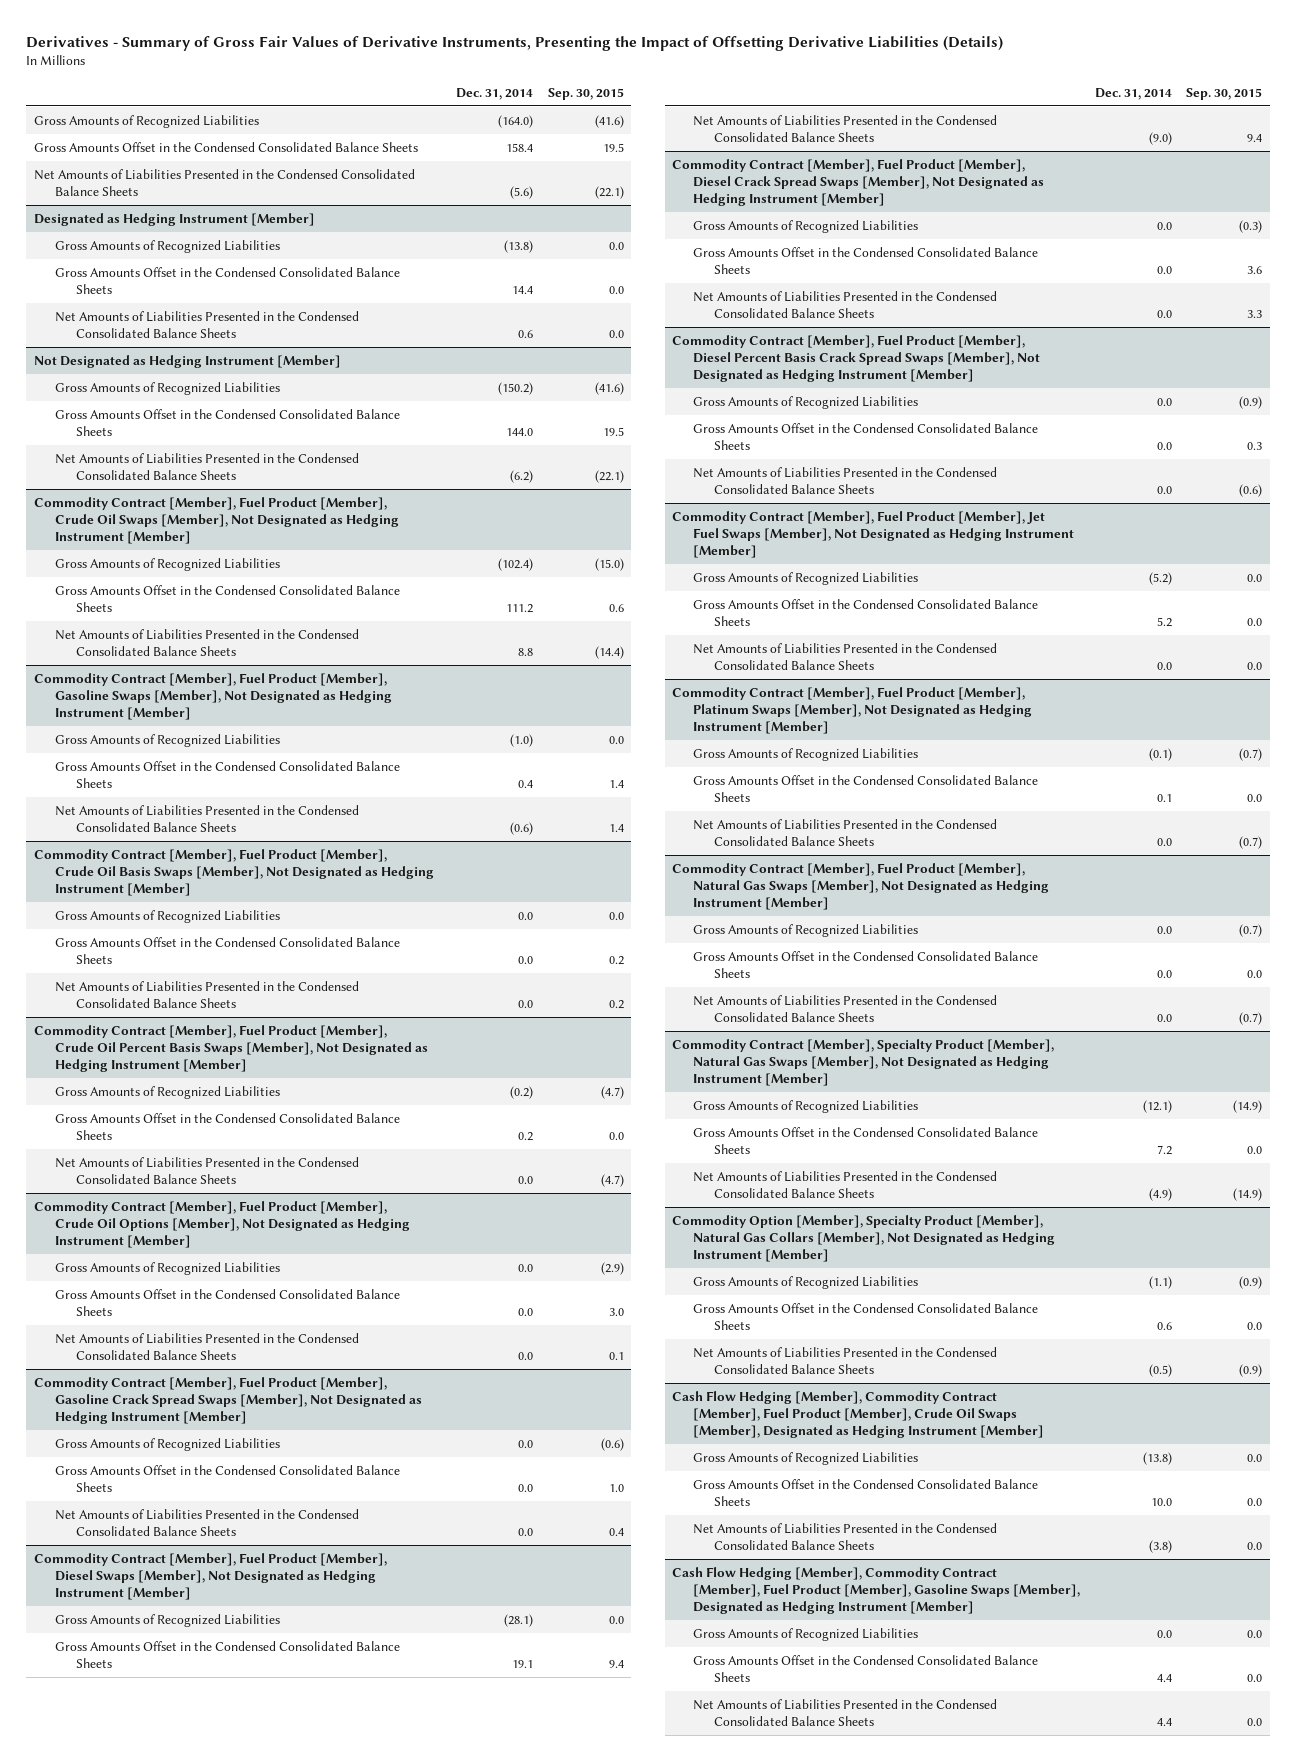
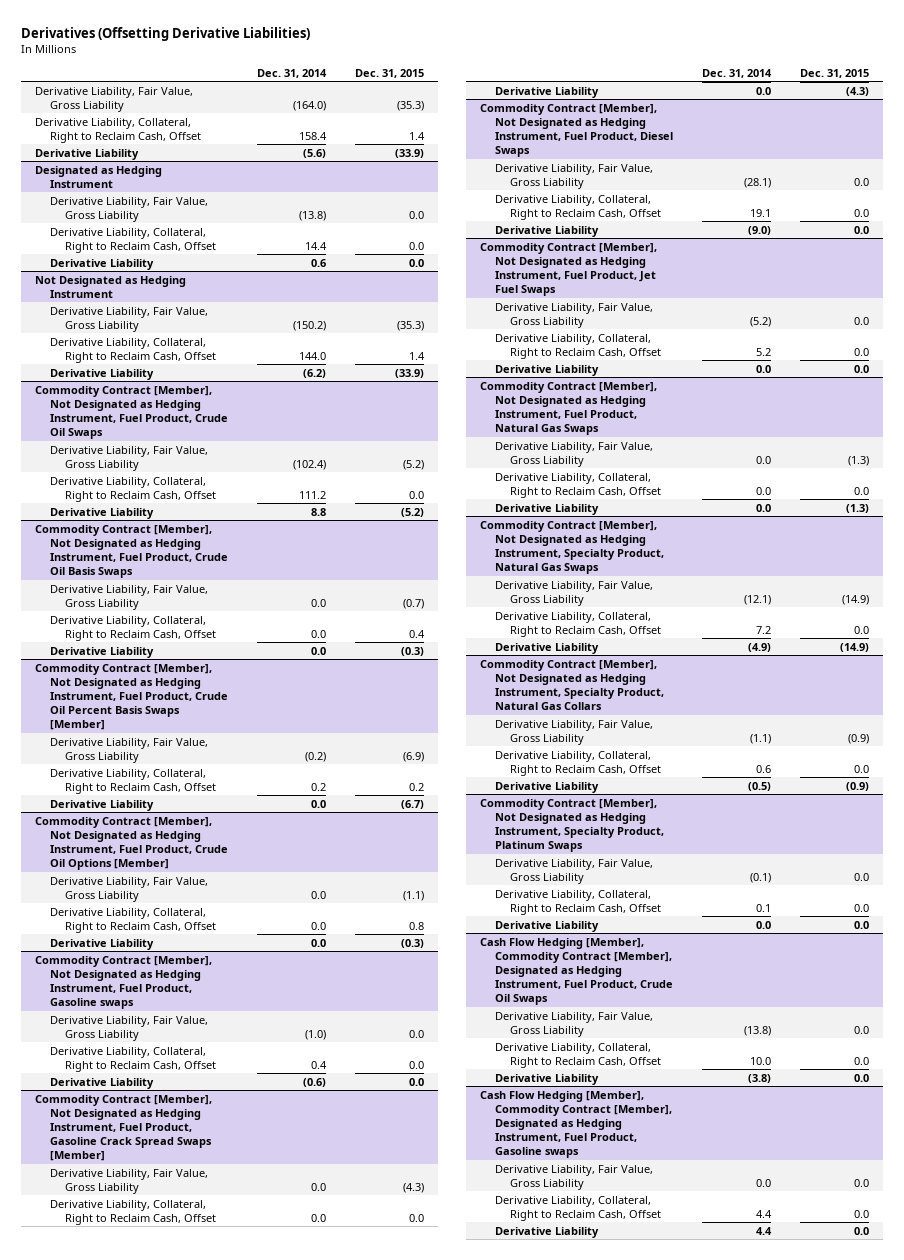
- Derivatives - Summary of Gross Fair Values of Derivative Instruments, Presenting the Impact of Offsetting Derivative Liabilities (Details)
+ Derivatives (Offsetting Derivative Liabilities)
- | Dec. 31, 2014 | Sep. 30, 2015
+ | Dec. 31, 2014 | Dec. 31, 2015
- Gross Amounts of Recognized Liabilities | (164.0) | (41.6)
- Gross Amounts Offset in the Condensed Consolidated Balance Sheets | 158.4 | 19.5
- Net Amounts of Liabilities Presented in the Condensed Consolidated Balance Sheets | (5.6) | (22.1)
- Designated as Hedging Instrument [Member]
- Gross Amounts of Recognized Liabilities | (13.8) | 0.0
- Gross Amounts Offset in the Condensed Consolidated Balance Sheets | 14.4 | 0.0
- Net Amounts of Liabilities Presented in the Condensed Consolidated Balance Sheets | 0.6 | 0.0
- Not Designated as Hedging Instrument [Member]
- Gross Amounts of Recognized Liabilities | (150.2) | (41.6)
- Gross Amounts Offset in the Condensed Consolidated Balance Sheets | 144.0 | 19.5
- Net Amounts of Liabilities Presented in the Condensed Consolidated Balance Sheets | (6.2) | (22.1)
- Commodity Contract [Member], Fuel Product [Member], Crude Oil Swaps [Member], Not Designated as Hedging Instrument [Member]
- Gross Amounts of Recognized Liabilities | (102.4) | (15.0)
- Gross Amounts Offset in the Condensed Consolidated Balance Sheets | 111.2 | 0.6
- Net Amounts of Liabilities Presented in the Condensed Consolidated Balance Sheets | 8.8 | (14.4)
- Commodity Contract [Member], Fuel Product [Member], Gasoline Swaps [Member], Not Designated as Hedging Instrument [Member]
- Gross Amounts of Recognized Liabilities | (1.0) | 0.0
- Gross Amounts Offset in the Condensed Consolidated Balance Sheets | 0.4 | 1.4
- Net Amounts of Liabilities Presented in the Condensed Consolidated Balance Sheets | (0.6) | 1.4
- Commodity Contract [Member], Fuel Product [Member], Crude Oil Basis Swaps [Member], Not Designated as Hedging Instrument [Member]
- Gross Amounts of Recognized Liabilities | 0.0 | 0.0
- Gross Amounts Offset in the Condensed Consolidated Balance Sheets | 0.0 | 0.2
- Net Amounts of Liabilities Presented in the Condensed Consolidated Balance Sheets | 0.0 | 0.2
- Commodity Contract [Member], Fuel Product [Member], Crude Oil Percent Basis Swaps [Member], Not Designated as Hedging Instrument [Member]
- Gross Amounts of Recognized Liabilities | (0.2) | (4.7)
- Gross Amounts Offset in the Condensed Consolidated Balance Sheets | 0.2 | 0.0
- Net Amounts of Liabilities Presented in the Condensed Consolidated Balance Sheets | 0.0 | (4.7)
- Commodity Contract [Member], Fuel Product [Member], Crude Oil Options [Member], Not Designated as Hedging Instrument [Member]
- Gross Amounts of Recognized Liabilities | 0.0 | (2.9)
- Gross Amounts Offset in the Condensed Consolidated Balance Sheets | 0.0 | 3.0
- Net Amounts of Liabilities Presented in the Condensed Consolidated Balance Sheets | 0.0 | 0.1
- Commodity Contract [Member], Fuel Product [Member], Gasoline Crack Spread Swaps [Member], Not Designated as Hedging Instrument [Member]
- Gross Amounts of Recognized Liabilities | 0.0 | (0.6)
- Gross Amounts Offset in the Condensed Consolidated Balance Sheets | 0.0 | 1.0
- Net Amounts of Liabilities Presented in the Condensed Consolidated Balance Sheets | 0.0 | 0.4
- Commodity Contract [Member], Fuel Product [Member], Diesel Swaps [Member], Not Designated as Hedging Instrument [Member]
- Gross Amounts of Recognized Liabilities | (28.1) | 0.0
- Gross Amounts Offset in the Condensed Consolidated Balance Sheets | 19.1 | 9.4
- Net Amounts of Liabilities Presented in the Condensed Consolidated Balance Sheets | (9.0) | 9.4
- Commodity Contract [Member], Fuel Product [Member], Diesel Crack Spread Swaps [Member], Not Designated as Hedging Instrument [Member]
- Gross Amounts of Recognized Liabilities | 0.0 | (0.3)
- Gross Amounts Offset in the Condensed Consolidated Balance Sheets | 0.0 | 3.6
- Net Amounts of Liabilities Presented in the Condensed Consolidated Balance Sheets | 0.0 | 3.3
- Commodity Contract [Member], Fuel Product [Member], Diesel Percent Basis Crack Spread Swaps [Member], Not Designated as Hedging Instrument [Member]
- Gross Amounts of Recognized Liabilities | 0.0 | (0.9)
- Gross Amounts Offset in the Condensed Consolidated Balance Sheets | 0.0 | 0.3
- Net Amounts of Liabilities Presented in the Condensed Consolidated Balance Sheets | 0.0 | (0.6)
- Commodity Contract [Member], Fuel Product [Member], Jet Fuel Swaps [Member], Not Designated as Hedging Instrument [Member]
- Gross Amounts of Recognized Liabilities | (5.2) | 0.0
- Gross Amounts Offset in the Condensed Consolidated Balance Sheets | 5.2 | 0.0
- Net Amounts of Liabilities Presented in the Condensed Consolidated Balance Sheets | 0.0 | 0.0
- Commodity Contract [Member], Fuel Product [Member], Platinum Swaps [Member], Not Designated as Hedging Instrument [Member]
- Gross Amounts of Recognized Liabilities | (0.1) | (0.7)
- Gross Amounts Offset in the Condensed Consolidated Balance Sheets | 0.1 | 0.0
- Net Amounts of Liabilities Presented in the Condensed Consolidated Balance Sheets | 0.0 | (0.7)
- Commodity Contract [Member], Fuel Product [Member], Natural Gas Swaps [Member], Not Designated as Hedging Instrument [Member]
- Gross Amounts of Recognized Liabilities | 0.0 | (0.7)
- Gross Amounts Offset in the Condensed Consolidated Balance Sheets | 0.0 | 0.0
- Net Amounts of Liabilities Presented in the Condensed Consolidated Balance Sheets | 0.0 | (0.7)
- Commodity Contract [Member], Specialty Product [Member], Natural Gas Swaps [Member], Not Designated as Hedging Instrument [Member]
- Gross Amounts of Recognized Liabilities | (12.1) | (14.9)
- Gross Amounts Offset in the Condensed Consolidated Balance Sheets | 7.2 | 0.0
- Net Amounts of Liabilities Presented in the Condensed Consolidated Balance Sheets | (4.9) | (14.9)
- Commodity Option [Member], Specialty Product [Member], Natural Gas Collars [Member], Not Designated as Hedging Instrument [Member]
- Gross Amounts of Recognized Liabilities | (1.1) | (0.9)
- Gross Amounts Offset in the Condensed Consolidated Balance Sheets | 0.6 | 0.0
- Net Amounts of Liabilities Presented in the Condensed Consolidated Balance Sheets | (0.5) | (0.9)
- Cash Flow Hedging [Member], Commodity Contract [Member], Fuel Product [Member], Crude Oil Swaps [Member], Designated as Hedging Instrument [Member]
- Gross Amounts of Recognized Liabilities | (13.8) | 0.0
- Gross Amounts Offset in the Condensed Consolidated Balance Sheets | 10.0 | 0.0
- Net Amounts of Liabilities Presented in the Condensed Consolidated Balance Sheets | (3.8) | 0.0
- Cash Flow Hedging [Member], Commodity Contract [Member], Fuel Product [Member], Gasoline Swaps [Member], Designated as Hedging Instrument [Member]
- Gross Amounts of Recognized Liabilities | 0.0 | 0.0
- Gross Amounts Offset in the Condensed Consolidated Balance Sheets | 4.4 | 0.0
- Net Amounts of Liabilities Presented in the Condensed Consolidated Balance Sheets | 4.4 | 0.0
+ Derivative Liability, Fair Value, Gross Liability | (164.0) | (35.3)
+ Derivative Liability, Collateral, Right to Reclaim Cash, Offset | 158.4 | 1.4
+ Derivative Liability | (5.6) | (33.9)
+ Designated as Hedging Instrument
+ Derivative Liability, Fair Value, Gross Liability | (13.8) | 0.0
+ Derivative Liability, Collateral, Right to Reclaim Cash, Offset | 14.4 | 0.0
+ Derivative Liability | 0.6 | 0.0
+ Not Designated as Hedging Instrument
+ Derivative Liability, Fair Value, Gross Liability | (150.2) | (35.3)
+ Derivative Liability, Collateral, Right to Reclaim Cash, Offset | 144.0 | 1.4
+ Derivative Liability | (6.2) | (33.9)
+ Commodity Contract [Member], Not Designated as Hedging Instrument, Fuel Product, Crude Oil Swaps
+ Derivative Liability, Fair Value, Gross Liability | (102.4) | (5.2)
+ Derivative Liability, Collateral, Right to Reclaim Cash, Offset | 111.2 | 0.0
+ Derivative Liability | 8.8 | (5.2)
+ Commodity Contract [Member], Not Designated as Hedging Instrument, Fuel Product, Crude Oil Basis Swaps
+ Derivative Liability, Fair Value, Gross Liability | 0.0 | (0.7)
+ Derivative Liability, Collateral, Right to Reclaim Cash, Offset | 0.0 | 0.4
+ Derivative Liability | 0.0 | (0.3)
+ Commodity Contract [Member], Not Designated as Hedging Instrument, Fuel Product, Crude Oil Percent Basis Swaps [Member]
+ Derivative Liability, Fair Value, Gross Liability | (0.2) | (6.9)
+ Derivative Liability, Collateral, Right to Reclaim Cash, Offset | 0.2 | 0.2
+ Derivative Liability | 0.0 | (6.7)
+ Commodity Contract [Member], Not Designated as Hedging Instrument, Fuel Product, Crude Oil Options [Member]
+ Derivative Liability, Fair Value, Gross Liability | 0.0 | (1.1)
+ Derivative Liability, Collateral, Right to Reclaim Cash, Offset | 0.0 | 0.8
+ Derivative Liability | 0.0 | (0.3)
+ Commodity Contract [Member], Not Designated as Hedging Instrument, Fuel Product, Gasoline swaps
+ Derivative Liability, Fair Value, Gross Liability | (1.0) | 0.0
+ Derivative Liability, Collateral, Right to Reclaim Cash, Offset | 0.4 | 0.0
+ Derivative Liability | (0.6) | 0.0
+ Commodity Contract [Member], Not Designated as Hedging Instrument, Fuel Product, Gasoline Crack Spread Swaps [Member]
+ Derivative Liability, Fair Value, Gross Liability | 0.0 | (4.3)
+ Derivative Liability, Collateral, Right to Reclaim Cash, Offset | 0.0 | 0.0
+ Derivative Liability | 0.0 | (4.3)
+ Commodity Contract [Member], Not Designated as Hedging Instrument, Fuel Product, Diesel Swaps
+ Derivative Liability, Fair Value, Gross Liability | (28.1) | 0.0
+ Derivative Liability, Collateral, Right to Reclaim Cash, Offset | 19.1 | 0.0
+ Derivative Liability | (9.0) | 0.0
+ Commodity Contract [Member], Not Designated as Hedging Instrument, Fuel Product, Jet Fuel Swaps
+ Derivative Liability, Fair Value, Gross Liability | (5.2) | 0.0
+ Derivative Liability, Collateral, Right to Reclaim Cash, Offset | 5.2 | 0.0
+ Derivative Liability | 0.0 | 0.0
+ Commodity Contract [Member], Not Designated as Hedging Instrument, Fuel Product, Natural Gas Swaps
+ Derivative Liability, Fair Value, Gross Liability | 0.0 | (1.3)
+ Derivative Liability, Collateral, Right to Reclaim Cash, Offset | 0.0 | 0.0
+ Derivative Liability | 0.0 | (1.3)
+ Commodity Contract [Member], Not Designated as Hedging Instrument, Specialty Product, Natural Gas Swaps
+ Derivative Liability, Fair Value, Gross Liability | (12.1) | (14.9)
+ Derivative Liability, Collateral, Right to Reclaim Cash, Offset | 7.2 | 0.0
+ Derivative Liability | (4.9) | (14.9)
+ Commodity Contract [Member], Not Designated as Hedging Instrument, Specialty Product, Natural Gas Collars
+ Derivative Liability, Fair Value, Gross Liability | (1.1) | (0.9)
+ Derivative Liability, Collateral, Right to Reclaim Cash, Offset | 0.6 | 0.0
+ Derivative Liability | (0.5) | (0.9)
+ Commodity Contract [Member], Not Designated as Hedging Instrument, Specialty Product, Platinum Swaps
+ Derivative Liability, Fair Value, Gross Liability | (0.1) | 0.0
+ Derivative Liability, Collateral, Right to Reclaim Cash, Offset | 0.1 | 0.0
+ Derivative Liability | 0.0 | 0.0
+ Cash Flow Hedging [Member], Commodity Contract [Member], Designated as Hedging Instrument, Fuel Product, Crude Oil Swaps
+ Derivative Liability, Fair Value, Gross Liability | (13.8) | 0.0
+ Derivative Liability, Collateral, Right to Reclaim Cash, Offset | 10.0 | 0.0
+ Derivative Liability | (3.8) | 0.0
+ Cash Flow Hedging [Member], Commodity Contract [Member], Designated as Hedging Instrument, Fuel Product, Gasoline swaps
+ Derivative Liability, Fair Value, Gross Liability | 0.0 | 0.0
+ Derivative Liability, Collateral, Right to Reclaim Cash, Offset | 4.4 | 0.0
+ Derivative Liability | 4.4 | 0.0

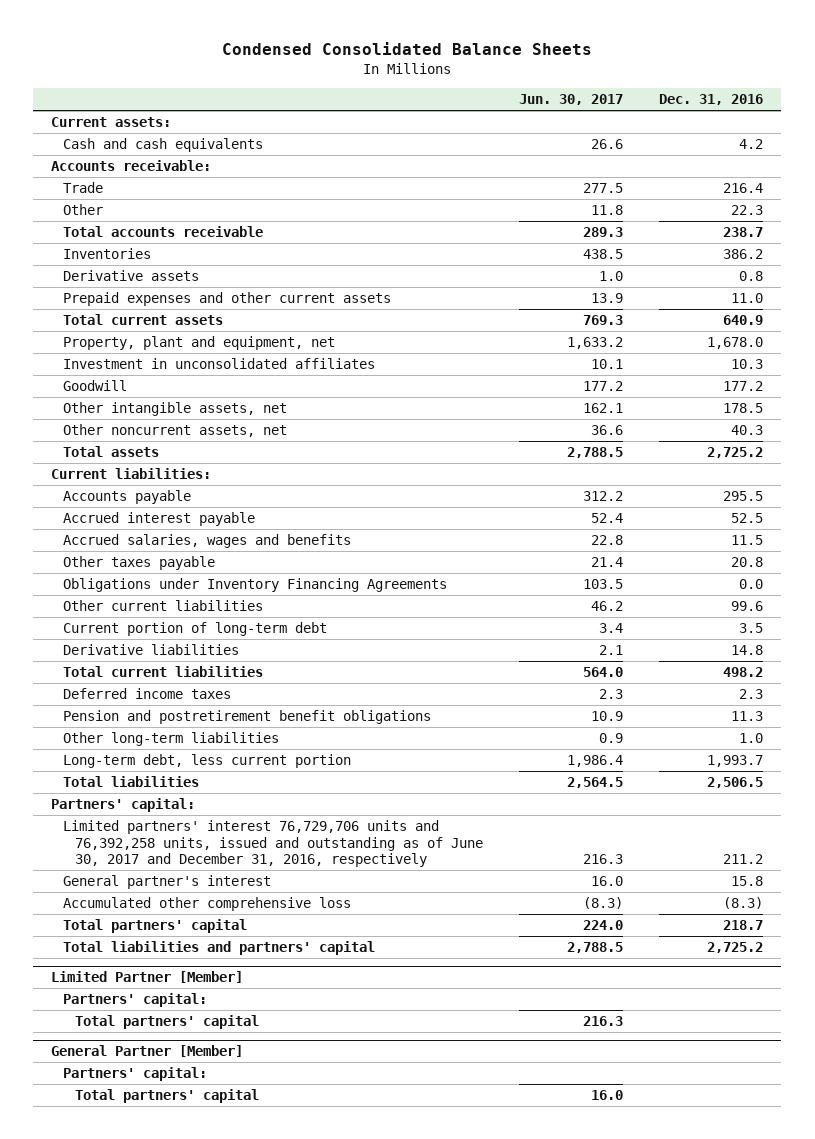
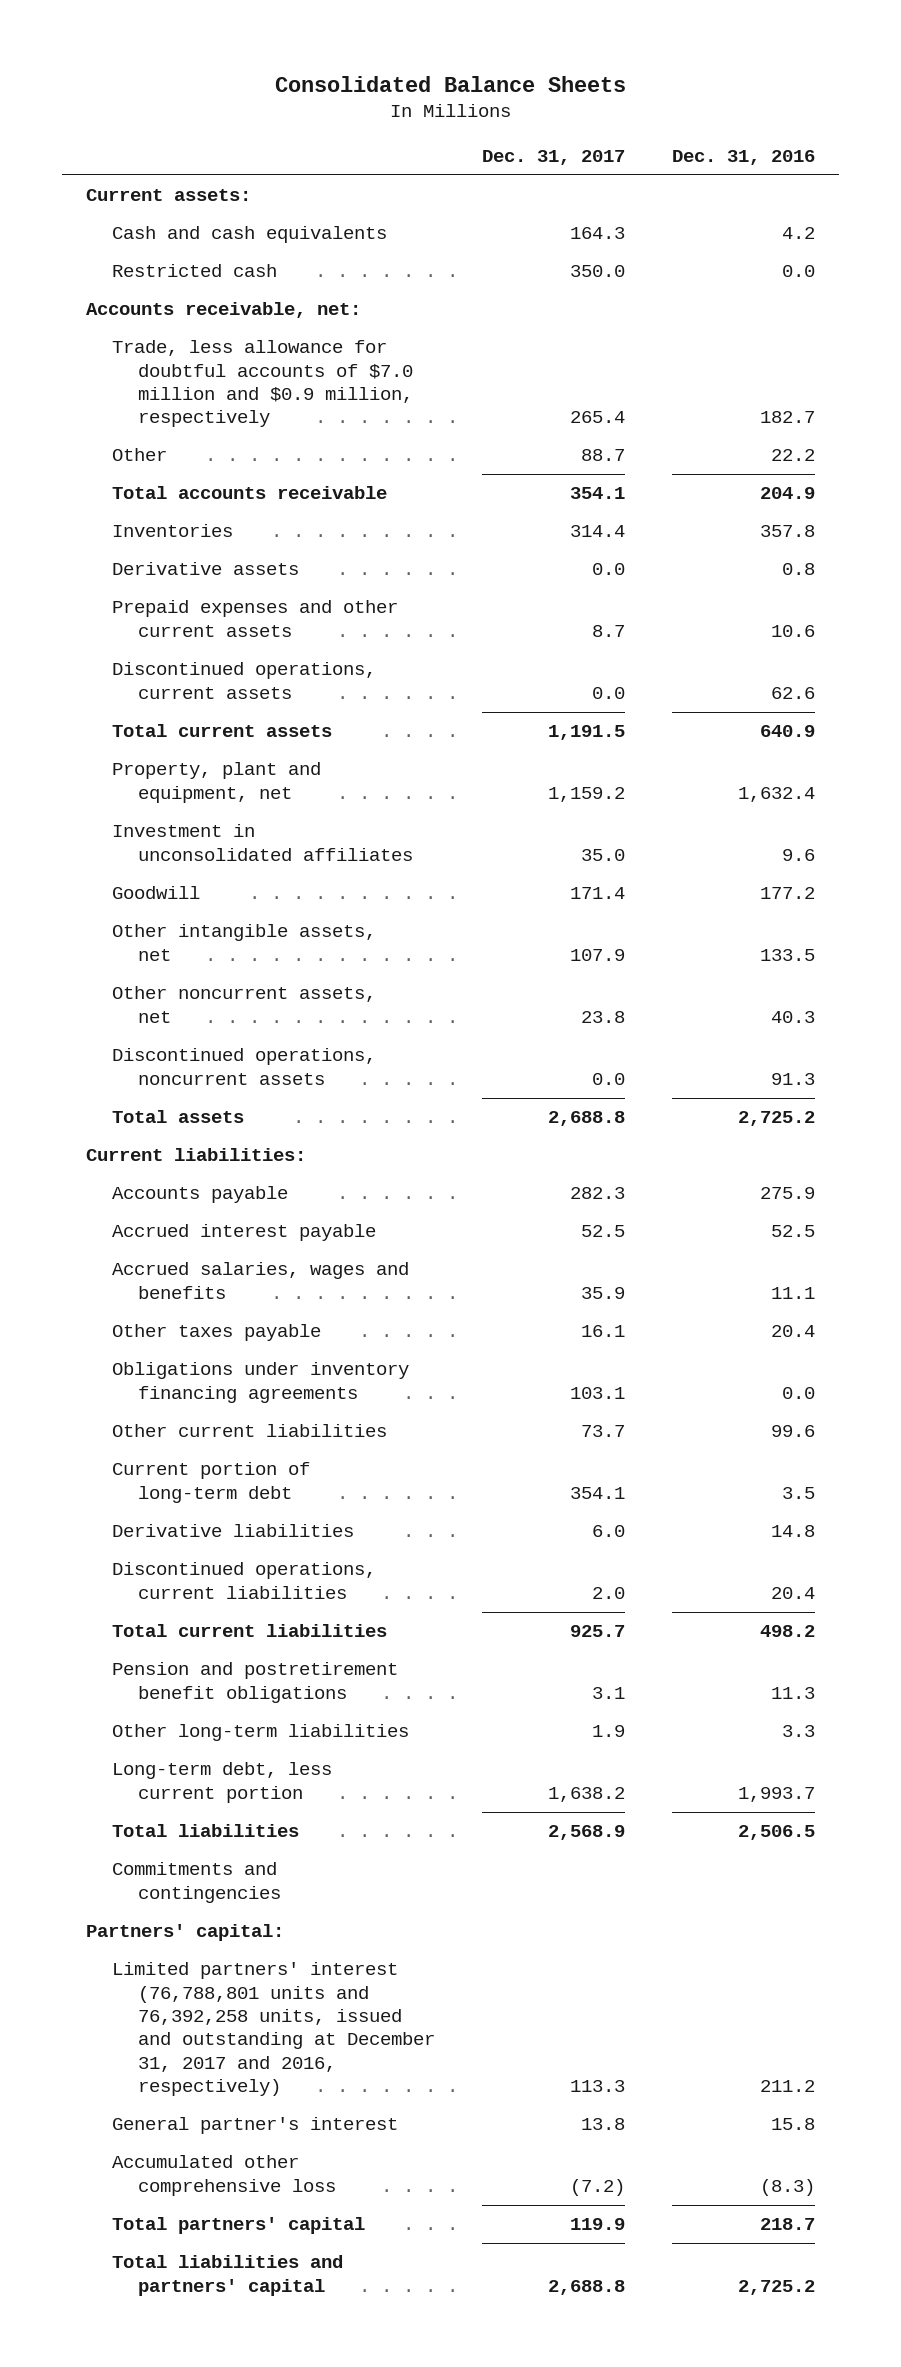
- Condensed Consolidated Balance Sheets
+ Consolidated Balance Sheets
- | Jun. 30, 2017 | Dec. 31, 2016
+ | Dec. 31, 2017 | Dec. 31, 2016
- Accounts receivable:
- Trade | 277.5 | 216.4
- Other | 11.8 | 22.3
- Total accounts receivable | 289.3 | 238.7
- Inventories | 438.5 | 386.2
+ Restricted cash | 350.0 | 0.0
+ Accounts receivable, net:
+ Trade, less allowance for doubtful accounts of $7.0 million and $0.9 million, respectively | 265.4 | 182.7
+ Other | 88.7 | 22.2
+ Total accounts receivable | 354.1 | 204.9
+ Inventories | 314.4 | 357.8
- Prepaid expenses and other current assets | 13.9 | 11.0
+ Prepaid expenses and other current assets | 8.7 | 10.6
+ Discontinued operations, current assets | 0.0 | 62.6
- Property, plant and equipment, net | 1,633.2 | 1,678.0
- Investment in unconsolidated affiliates | 10.1 | 10.3
+ Property, plant and equipment, net | 1,159.2 | 1,632.4
+ Investment in unconsolidated affiliates | 35.0 | 9.6
- Other intangible assets, net | 162.1 | 178.5
+ Other intangible assets, net | 107.9 | 133.5
+ Discontinued operations, noncurrent assets | 0.0 | 91.3
- Accounts payable | 312.2 | 295.5
+ Accounts payable | 282.3 | 275.9
- Accrued salaries, wages and benefits | 22.8 | 11.5
- Other taxes payable | 21.4 | 20.8
- Obligations under Inventory Financing Agreements | 103.5 | 0.0
+ Accrued salaries, wages and benefits | 35.9 | 11.1
+ Other taxes payable | 16.1 | 20.4
+ Obligations under inventory financing agreements | 103.1 | 0.0
+ Discontinued operations, current liabilities | 2.0 | 20.4
- Deferred income taxes | 2.3 | 2.3
- Other long-term liabilities | 0.9 | 1.0
+ Other long-term liabilities | 1.9 | 3.3
+ Commitments and contingencies
- Limited partners' interest 76,729,706 units and 76,392,258 units, issued and outstanding as of June 30, 2017 and December 31, 2016, respectively | 216.3 | 211.2
+ Limited partners' interest (76,788,801 units and 76,392,258 units, issued and outstanding at December 31, 2017 and 2016, respectively) | 113.3 | 211.2
- Limited Partner [Member]
- Partners' capital:
- Total partners' capital | 216.3 |
- General Partner [Member]
- Partners' capital:
- Total partners' capital | 16.0 |

